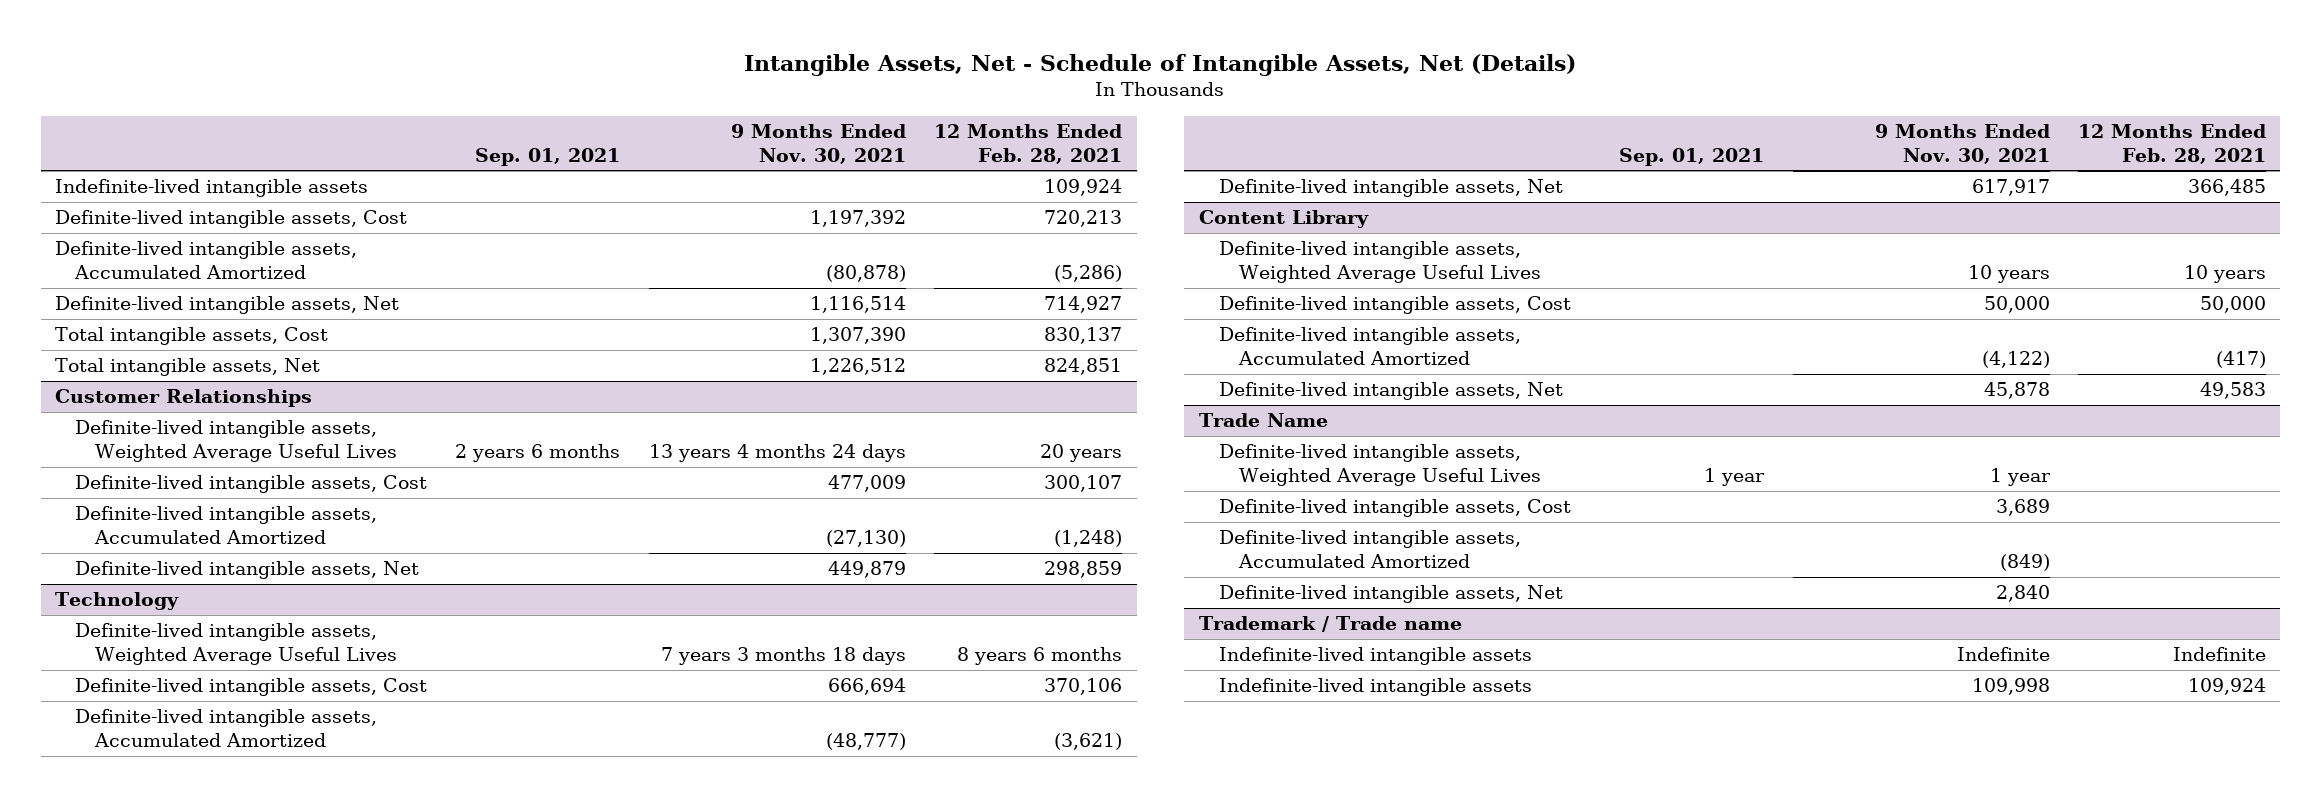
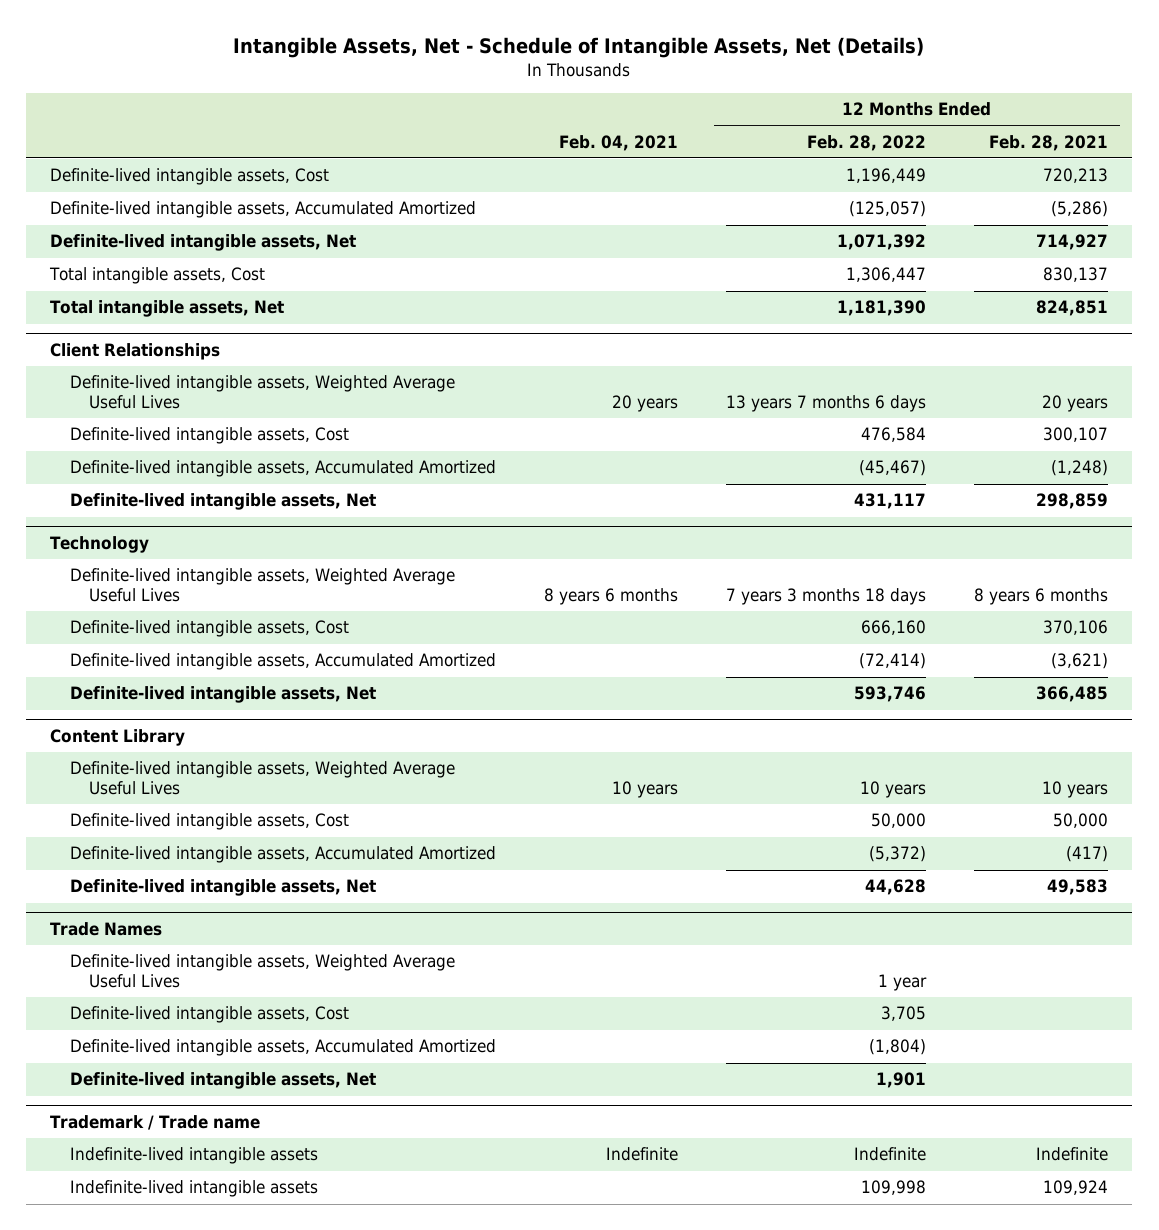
- | Sep. 01, 2021 | 9 Months Ended Nov. 30, 2021 | 12 Months Ended Feb. 28, 2021
+ | Feb. 04, 2021 | 12 Months Ended Feb. 28, 2022 | 12 Months Ended Feb. 28, 2021
- Indefinite-lived intangible assets | | | 109,924
- Customer Relationships
+ Client Relationships
- Trade Name
+ Trade Names

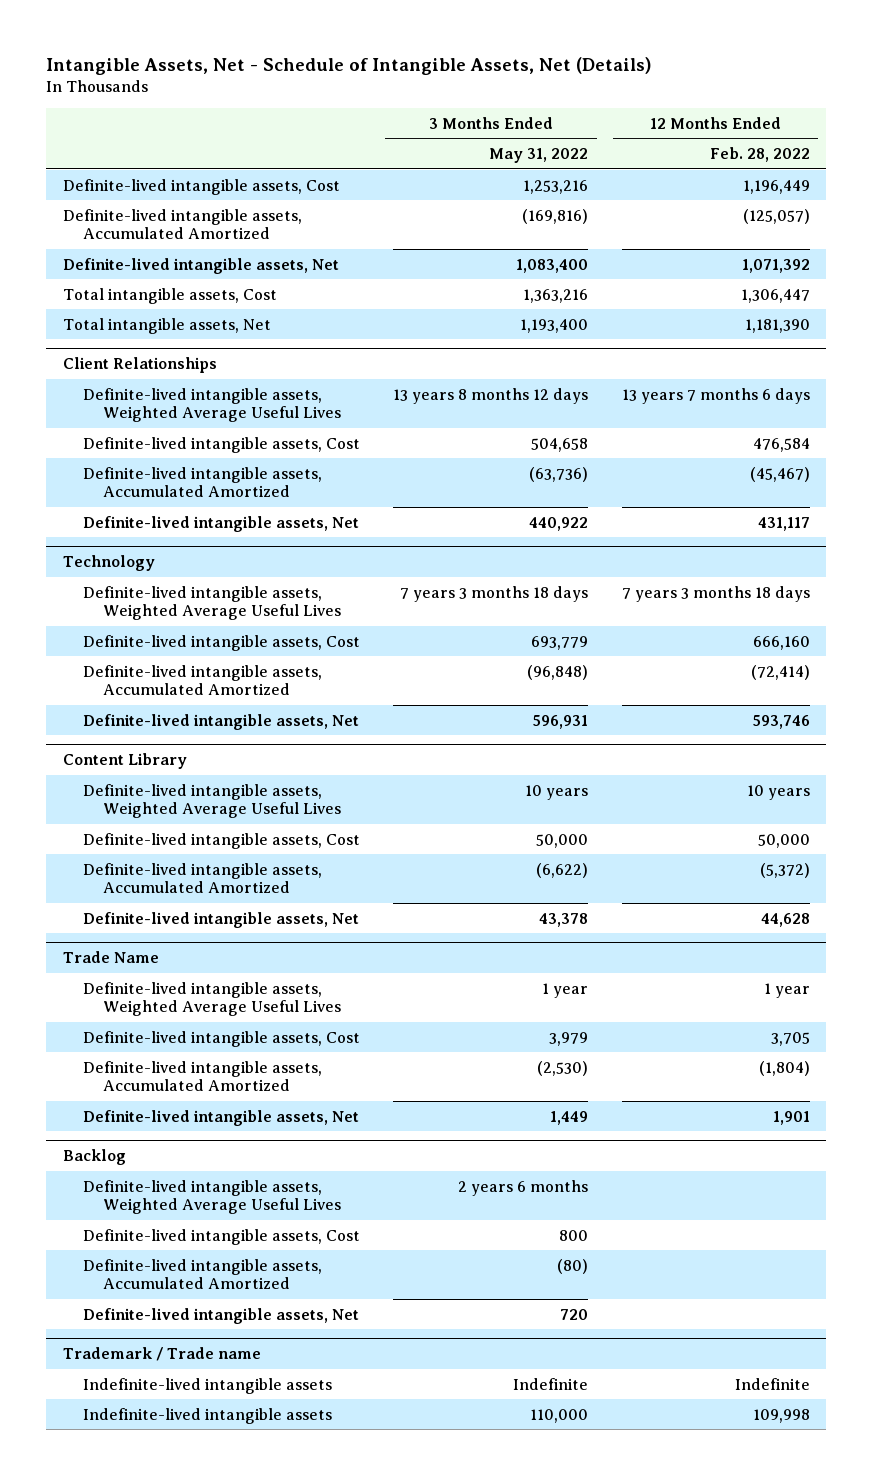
- | Feb. 04, 2021 | 12 Months Ended Feb. 28, 2022 | 12 Months Ended Feb. 28, 2021
+ | 3 Months Ended May 31, 2022 | 12 Months Ended Feb. 28, 2022
- Trade Names
+ Trade Name
+ Backlog
+ Definite-lived intangible assets, Weighted Average Useful Lives | 2 years 6 months |
+ Definite-lived intangible assets, Cost | 800 |
+ Definite-lived intangible assets, Accumulated Amortized | (80) |
+ Definite-lived intangible assets, Net | 720 |

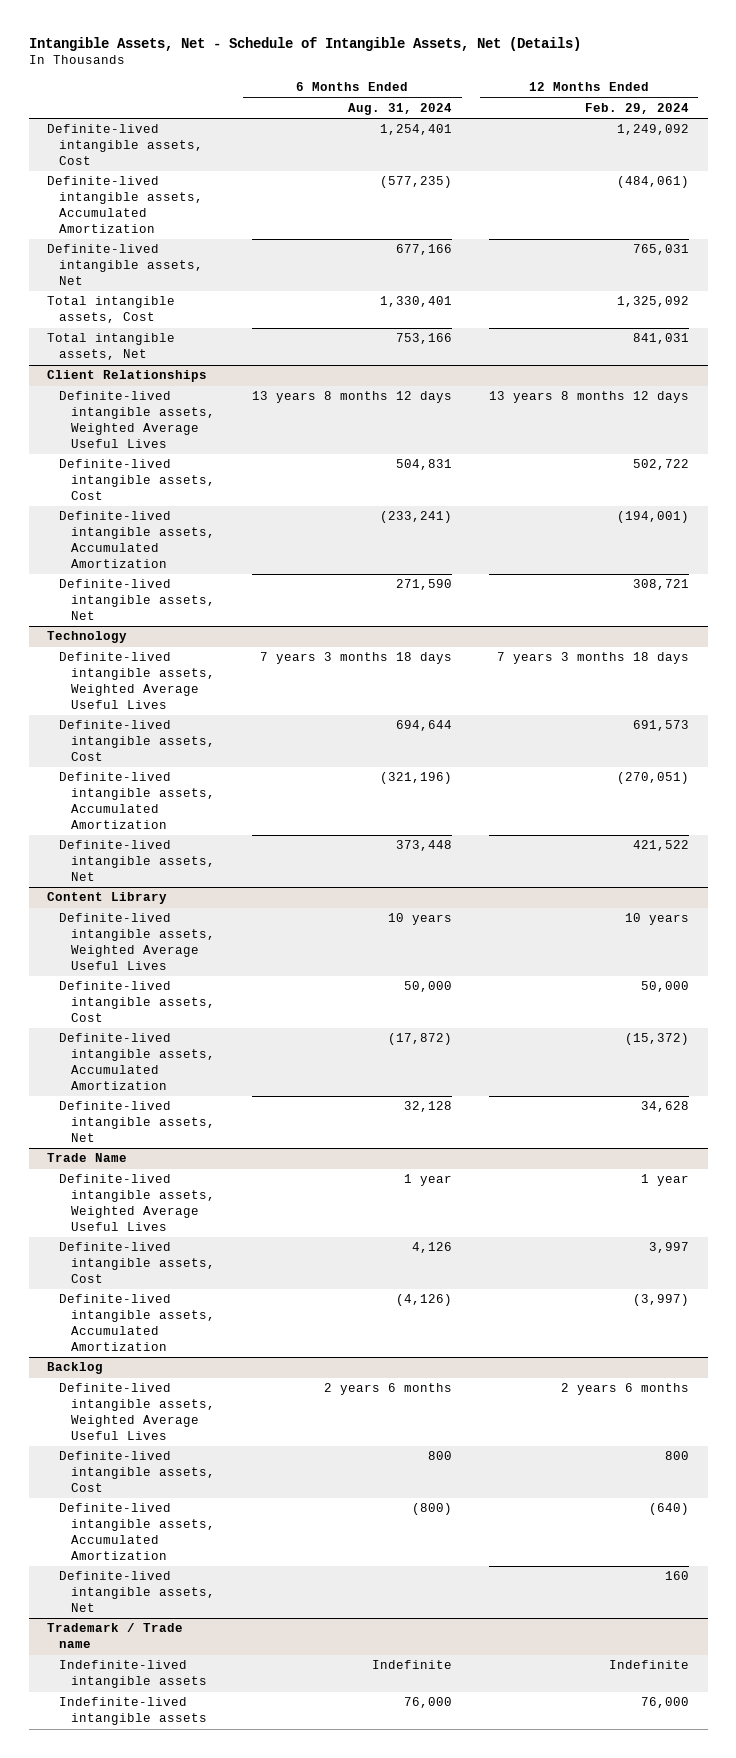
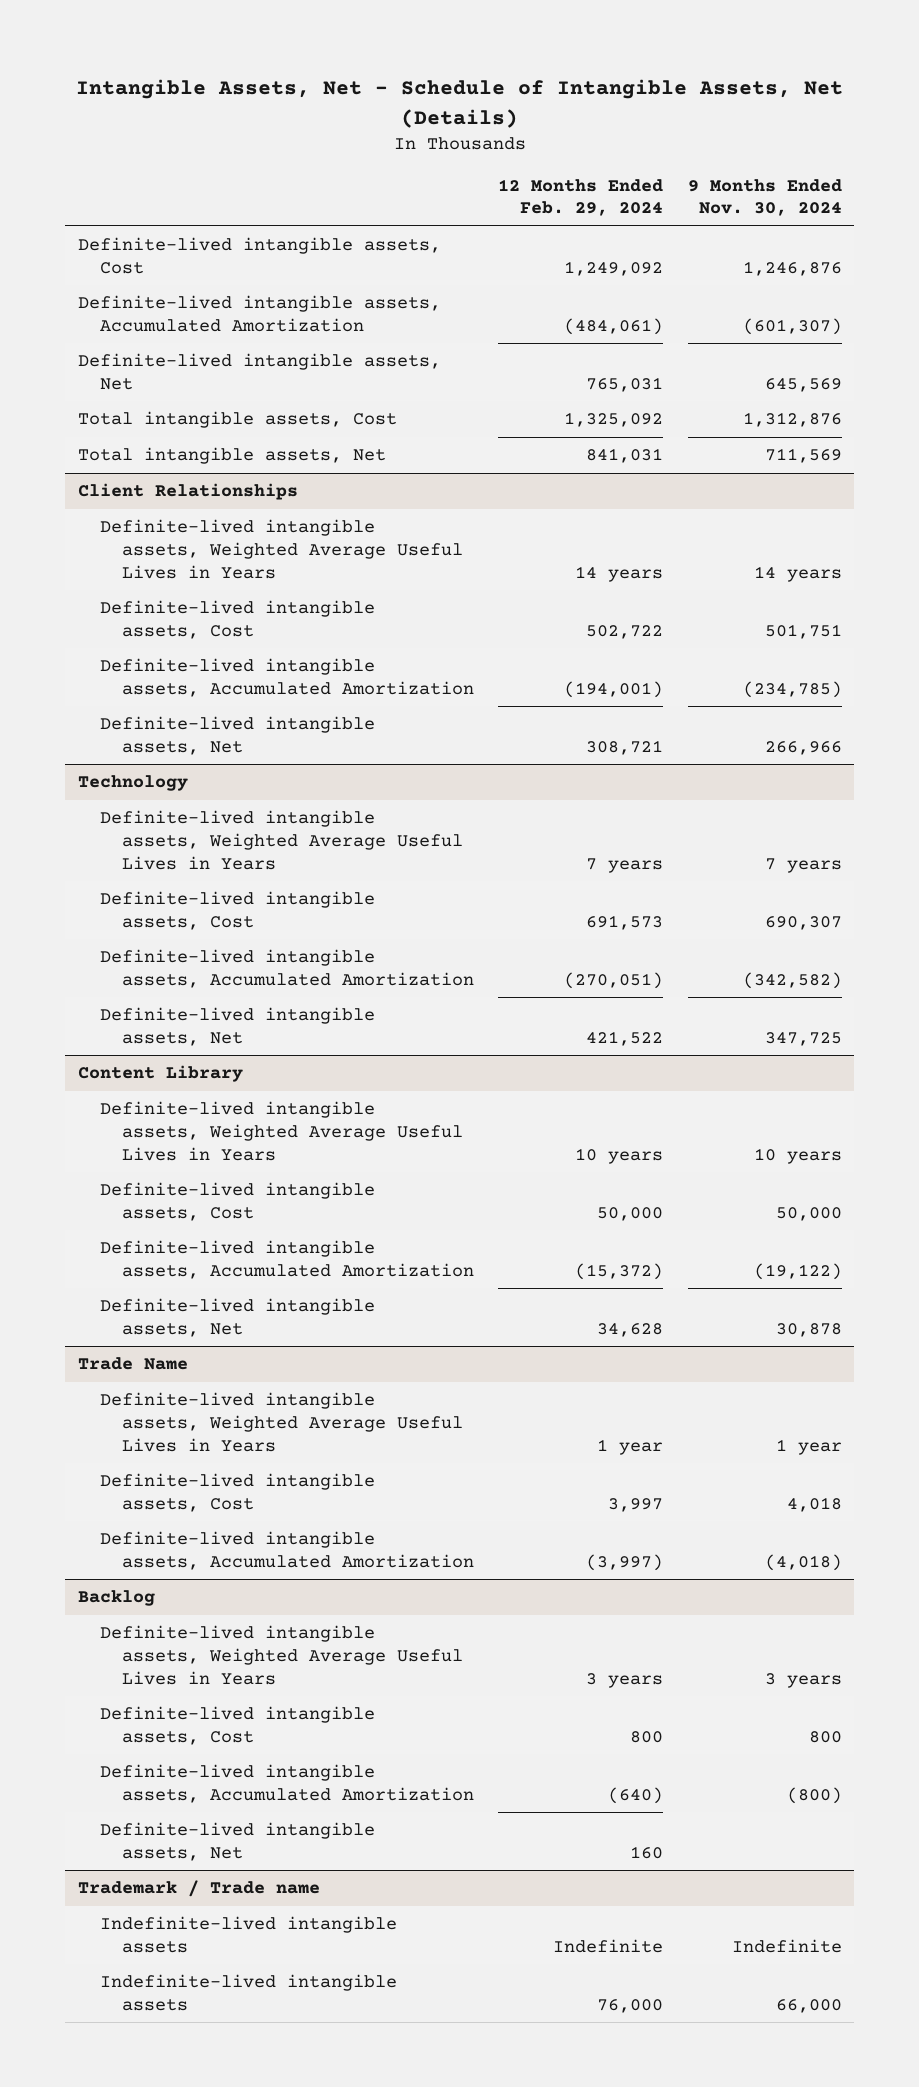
- | 6 Months Ended Aug. 31, 2024 | 12 Months Ended Feb. 29, 2024
+ | 12 Months Ended Feb. 29, 2024 | 9 Months Ended Nov. 30, 2024
@ Client Relationships
- Definite-lived intangible assets, Weighted Average Useful Lives | 13 years 8 months 12 days | 13 years 8 months 12 days
+ Definite-lived intangible assets, Weighted Average Useful Lives in Years | 14 years | 14 years
@ Technology
- Definite-lived intangible assets, Weighted Average Useful Lives | 7 years 3 months 18 days | 7 years 3 months 18 days
+ Definite-lived intangible assets, Weighted Average Useful Lives in Years | 7 years | 7 years
@ Content Library
- Definite-lived intangible assets, Weighted Average Useful Lives | 10 years | 10 years
+ Definite-lived intangible assets, Weighted Average Useful Lives in Years | 10 years | 10 years
@ Trade Name
- Definite-lived intangible assets, Weighted Average Useful Lives | 1 year | 1 year
+ Definite-lived intangible assets, Weighted Average Useful Lives in Years | 1 year | 1 year
@ Backlog
- Definite-lived intangible assets, Weighted Average Useful Lives | 2 years 6 months | 2 years 6 months
+ Definite-lived intangible assets, Weighted Average Useful Lives in Years | 3 years | 3 years

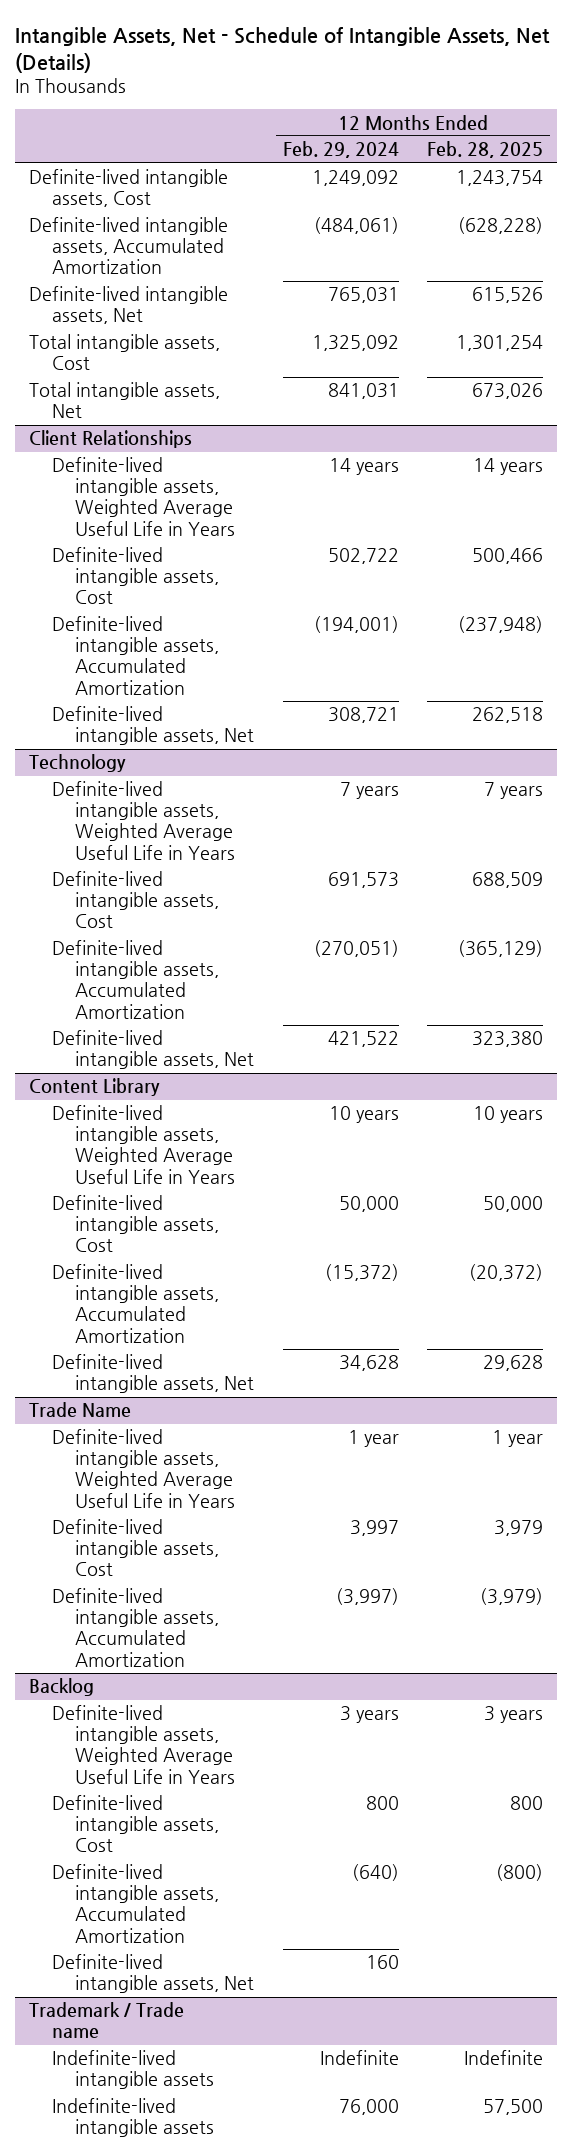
- | 12 Months Ended Feb. 29, 2024 | 9 Months Ended Nov. 30, 2024
+ | 12 Months Ended Feb. 29, 2024 | 12 Months Ended Feb. 28, 2025
@ Client Relationships
- Definite-lived intangible assets, Weighted Average Useful Lives in Years | 14 years | 14 years
+ Definite-lived intangible assets, Weighted Average Useful Life in Years | 14 years | 14 years
@ Technology
- Definite-lived intangible assets, Weighted Average Useful Lives in Years | 7 years | 7 years
+ Definite-lived intangible assets, Weighted Average Useful Life in Years | 7 years | 7 years
@ Content Library
- Definite-lived intangible assets, Weighted Average Useful Lives in Years | 10 years | 10 years
+ Definite-lived intangible assets, Weighted Average Useful Life in Years | 10 years | 10 years
@ Trade Name
- Definite-lived intangible assets, Weighted Average Useful Lives in Years | 1 year | 1 year
+ Definite-lived intangible assets, Weighted Average Useful Life in Years | 1 year | 1 year
@ Backlog
- Definite-lived intangible assets, Weighted Average Useful Lives in Years | 3 years | 3 years
+ Definite-lived intangible assets, Weighted Average Useful Life in Years | 3 years | 3 years

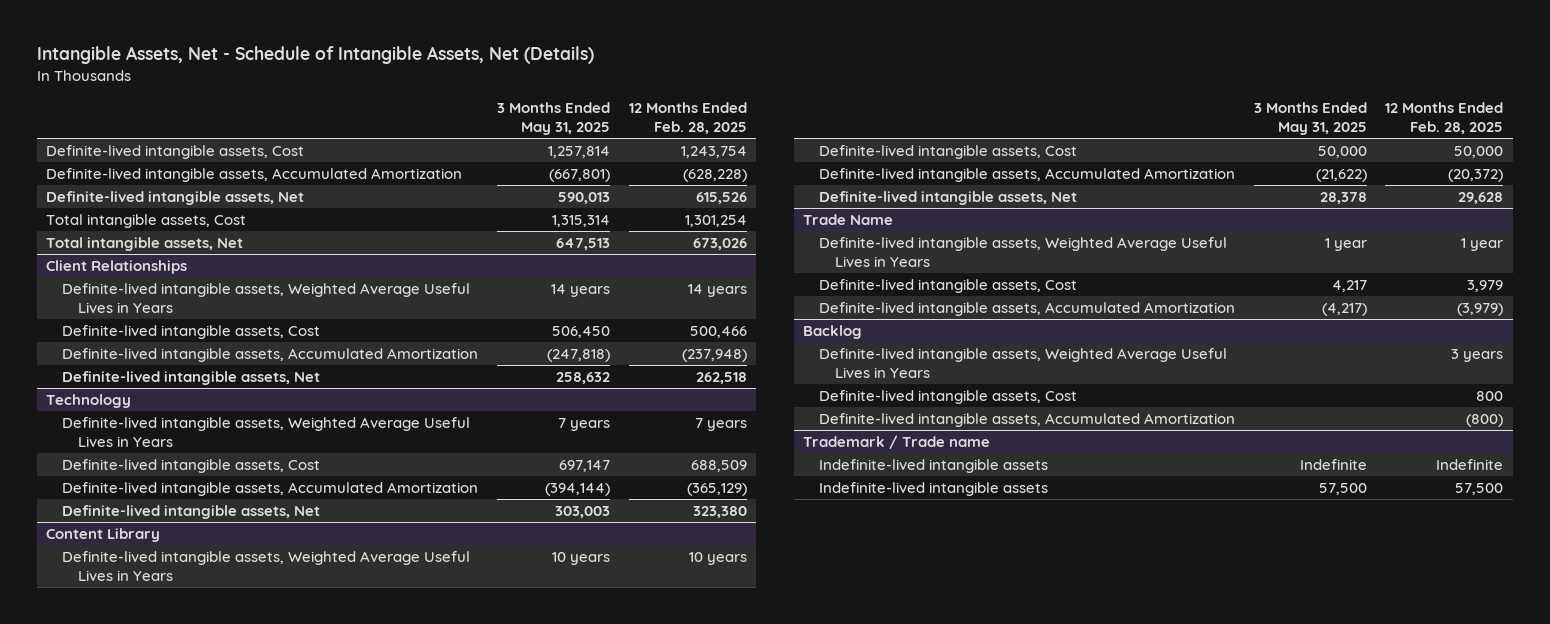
- | 12 Months Ended Feb. 29, 2024 | 12 Months Ended Feb. 28, 2025
+ | 3 Months Ended May 31, 2025 | 12 Months Ended Feb. 28, 2025
@ Client Relationships
- Definite-lived intangible assets, Weighted Average Useful Life in Years | 14 years | 14 years
+ Definite-lived intangible assets, Weighted Average Useful Lives in Years | 14 years | 14 years
@ Technology
- Definite-lived intangible assets, Weighted Average Useful Life in Years | 7 years | 7 years
+ Definite-lived intangible assets, Weighted Average Useful Lives in Years | 7 years | 7 years
@ Content Library
- Definite-lived intangible assets, Weighted Average Useful Life in Years | 10 years | 10 years
+ Definite-lived intangible assets, Weighted Average Useful Lives in Years | 10 years | 10 years
@ Trade Name
- Definite-lived intangible assets, Weighted Average Useful Life in Years | 1 year | 1 year
+ Definite-lived intangible assets, Weighted Average Useful Lives in Years | 1 year | 1 year
@ Backlog
- Definite-lived intangible assets, Weighted Average Useful Life in Years | 3 years | 3 years
+ Definite-lived intangible assets, Weighted Average Useful Lives in Years | | 3 years
- Definite-lived intangible assets, Net | 160 |

